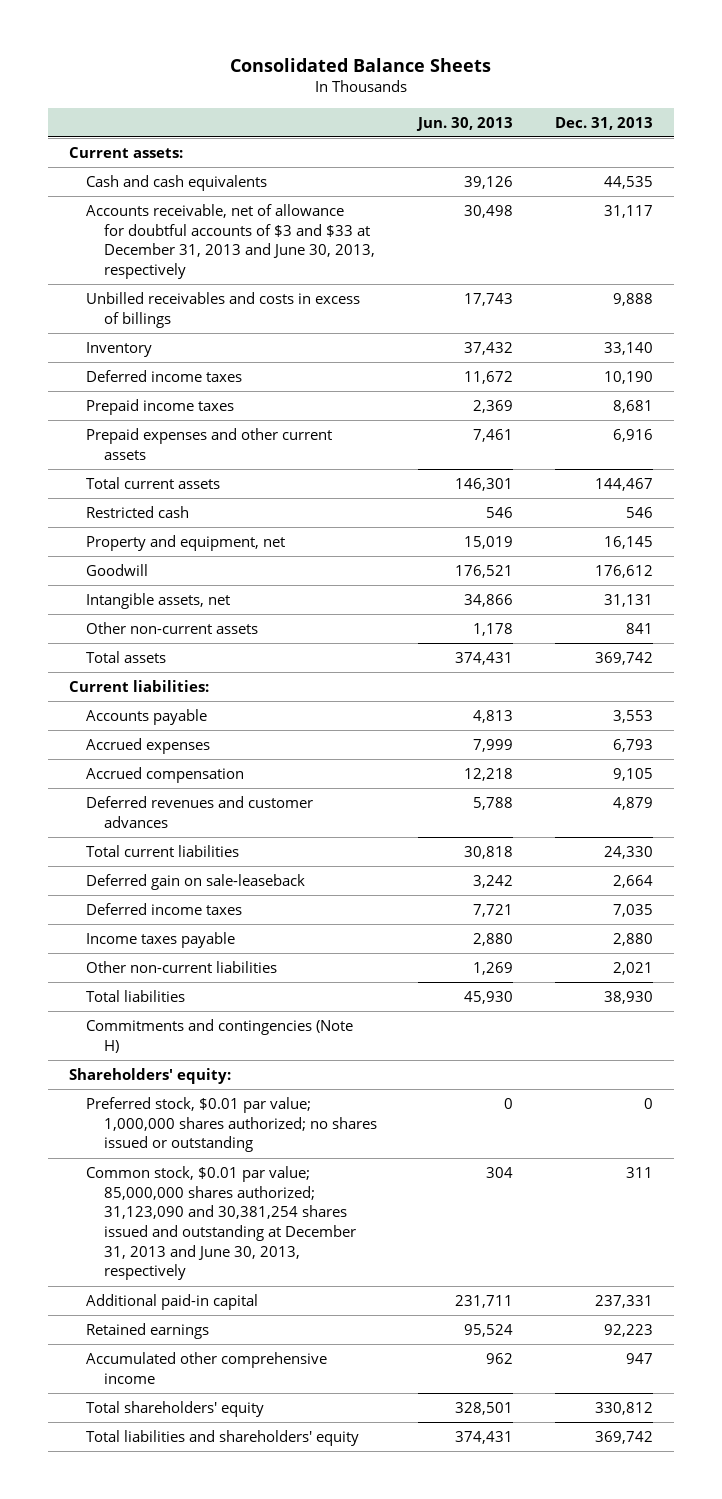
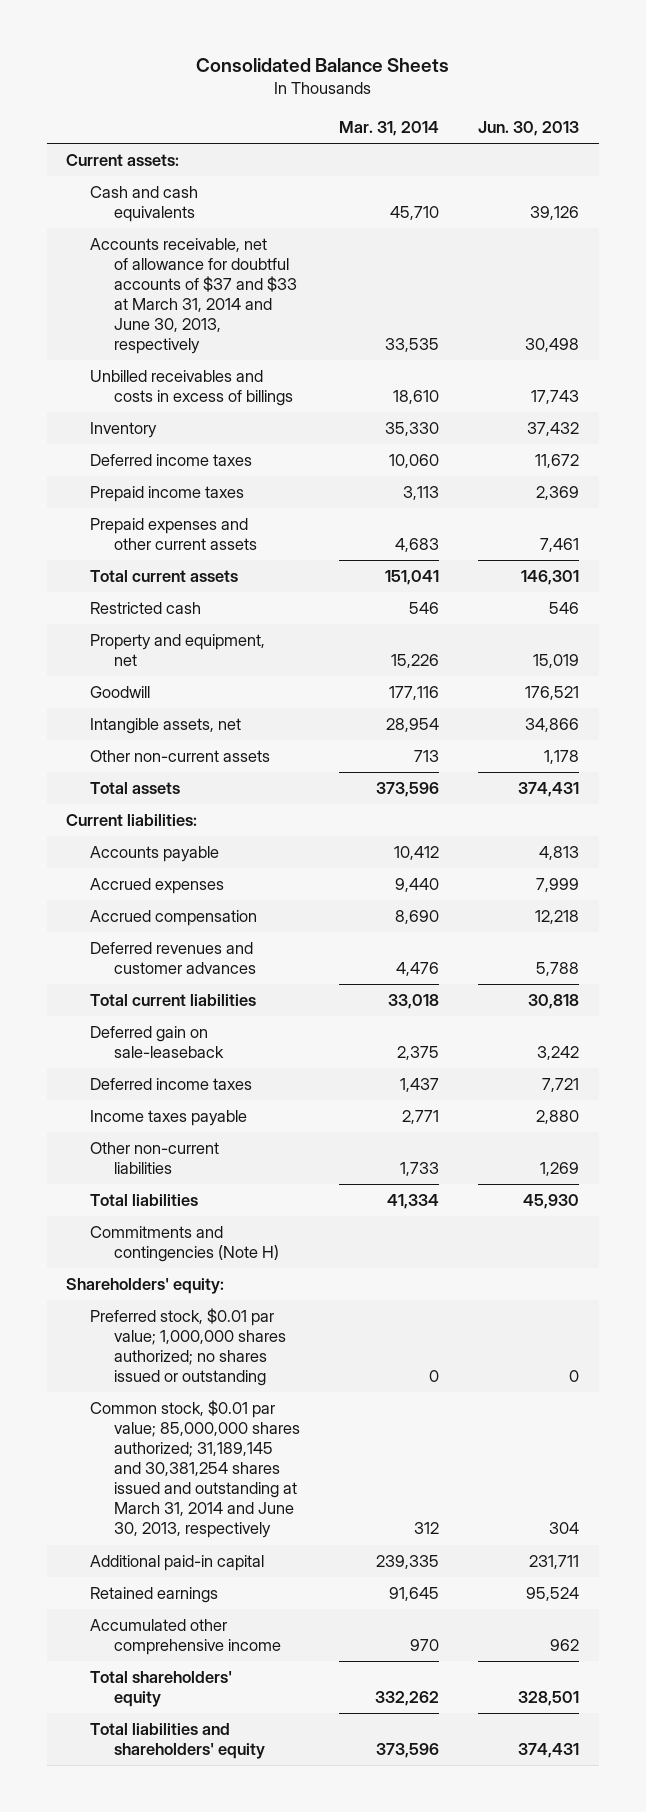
- | Jun. 30, 2013 | Dec. 31, 2013
+ | Mar. 31, 2014 | Jun. 30, 2013
- Accounts receivable, net of allowance for doubtful accounts of $3 and $33 at December 31, 2013 and June 30, 2013, respectively | 30,498 | 31,117
+ Accounts receivable, net of allowance for doubtful accounts of $37 and $33 at March 31, 2014 and June 30, 2013, respectively | 33,535 | 30,498
- Common stock, $0.01 par value; 85,000,000 shares authorized; 31,123,090 and 30,381,254 shares issued and outstanding at December 31, 2013 and June 30, 2013, respectively | 304 | 311
+ Common stock, $0.01 par value; 85,000,000 shares authorized; 31,189,145 and 30,381,254 shares issued and outstanding at March 31, 2014 and June 30, 2013, respectively | 312 | 304

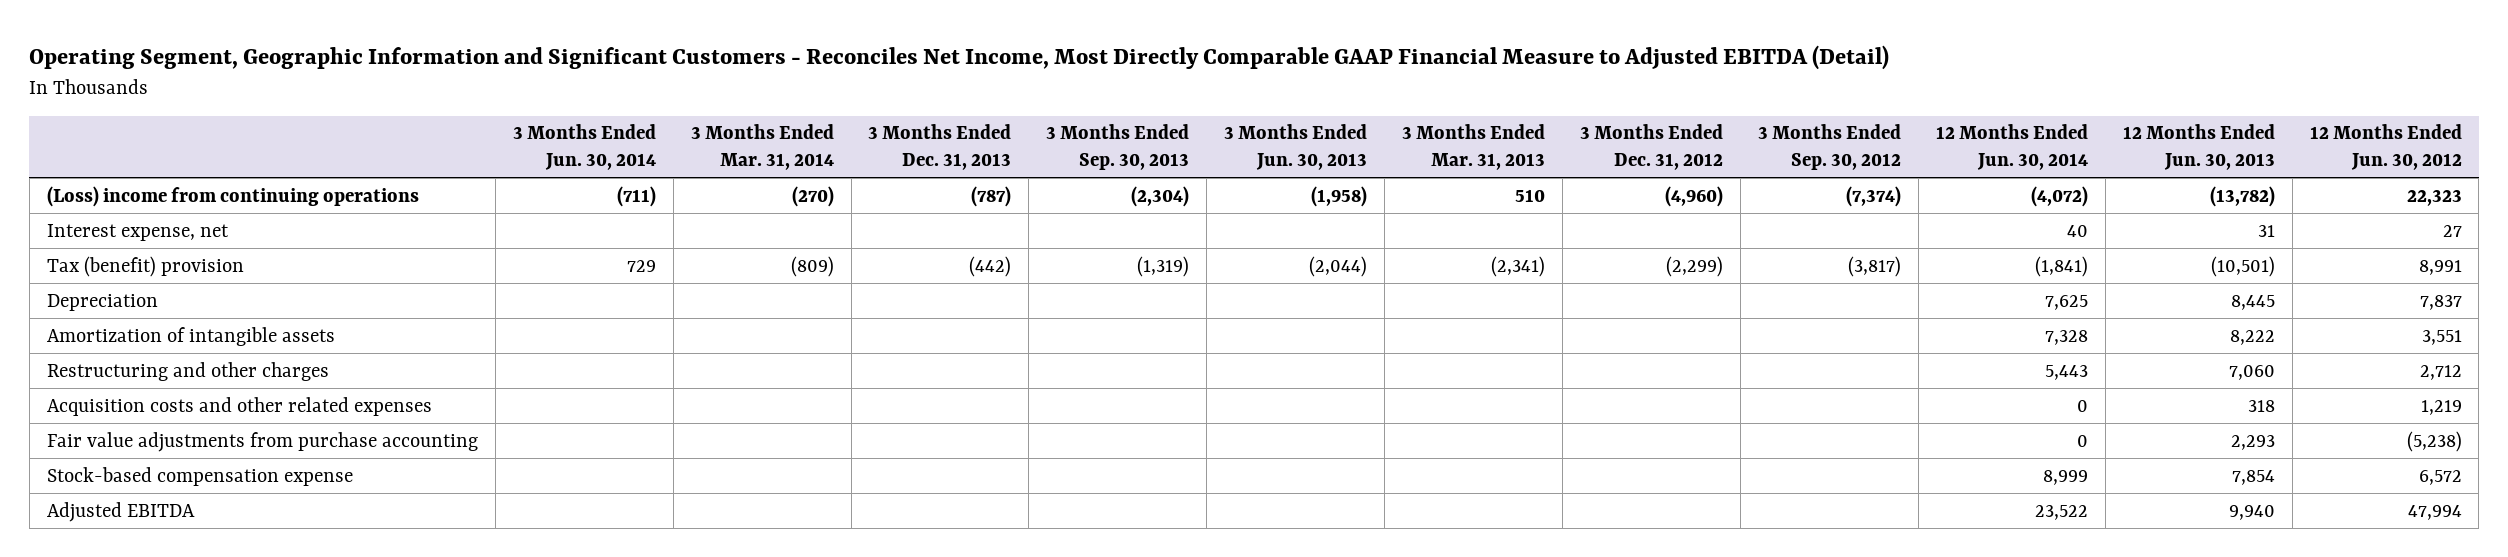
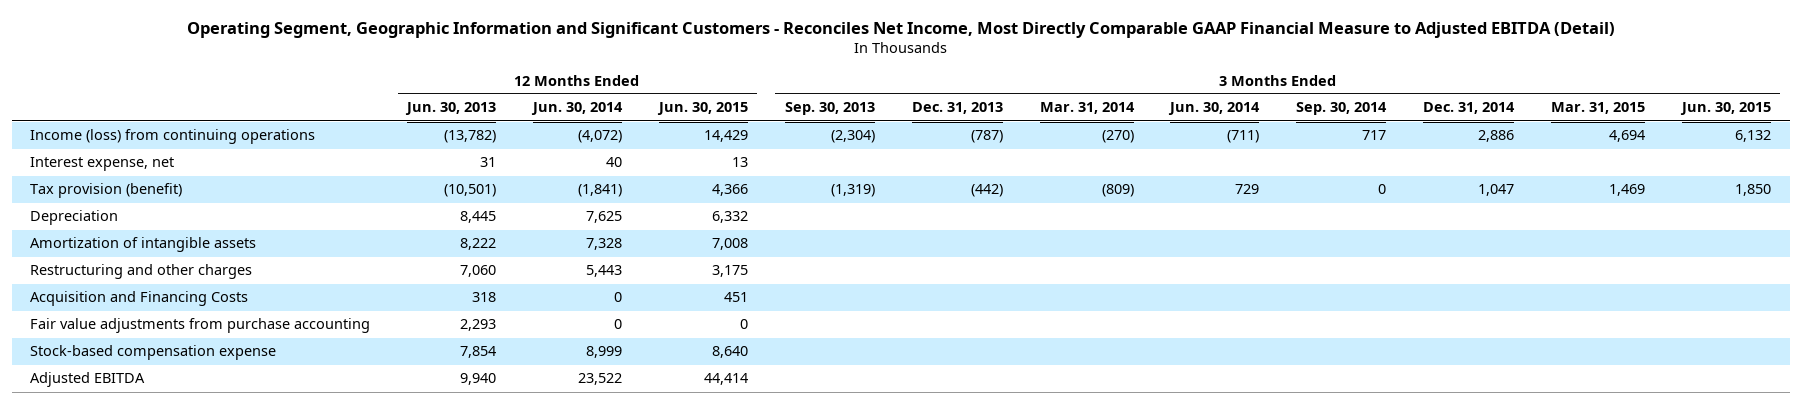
- | 3 Months Ended Jun. 30, 2014 | 3 Months Ended Mar. 31, 2014 | 3 Months Ended Dec. 31, 2013 | 3 Months Ended Sep. 30, 2013 | 3 Months Ended Jun. 30, 2013 | 3 Months Ended Mar. 31, 2013 | 3 Months Ended Dec. 31, 2012 | 3 Months Ended Sep. 30, 2012 | 12 Months Ended Jun. 30, 2014 | 12 Months Ended Jun. 30, 2013 | 12 Months Ended Jun. 30, 2012
+ | 12 Months Ended Jun. 30, 2013 | 12 Months Ended Jun. 30, 2014 | 12 Months Ended Jun. 30, 2015 | 3 Months Ended Sep. 30, 2013 | 3 Months Ended Dec. 31, 2013 | 3 Months Ended Mar. 31, 2014 | 3 Months Ended Jun. 30, 2014 | 3 Months Ended Sep. 30, 2014 | 3 Months Ended Dec. 31, 2014 | 3 Months Ended Mar. 31, 2015 | 3 Months Ended Jun. 30, 2015
- (Loss) income from continuing operations | (711) | (270) | (787) | (2,304) | (1,958) | 510 | (4,960) | (7,374) | (4,072) | (13,782) | 22,323
+ Income (loss) from continuing operations | (13,782) | (4,072) | 14,429 | (2,304) | (787) | (270) | (711) | 717 | 2,886 | 4,694 | 6,132
- Tax (benefit) provision | 729 | (809) | (442) | (1,319) | (2,044) | (2,341) | (2,299) | (3,817) | (1,841) | (10,501) | 8,991
+ Tax provision (benefit) | (10,501) | (1,841) | 4,366 | (1,319) | (442) | (809) | 729 | 0 | 1,047 | 1,469 | 1,850
- Acquisition costs and other related expenses | | | | | | | | | 0 | 318 | 1,219
+ Acquisition and Financing Costs | 318 | 0 | 451 | | | | | | | |

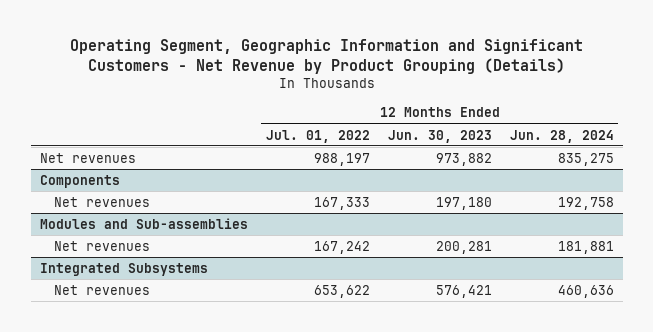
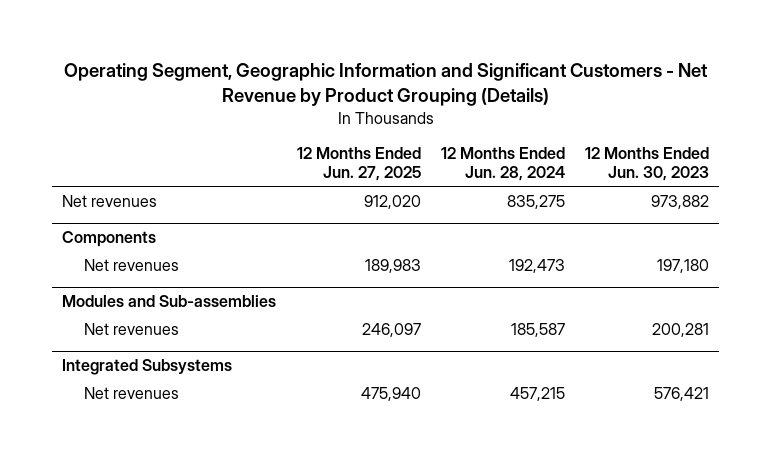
- | 12 Months Ended Jul. 01, 2022 | 12 Months Ended Jun. 30, 2023 | 12 Months Ended Jun. 28, 2024
+ | 12 Months Ended Jun. 27, 2025 | 12 Months Ended Jun. 28, 2024 | 12 Months Ended Jun. 30, 2023
@ Components
- Net revenues | 167,333 | 197,180 | 192,758
+ Net revenues | 189,983 | 192,473 | 197,180
@ Modules and Sub-assemblies
- Net revenues | 167,242 | 200,281 | 181,881
+ Net revenues | 246,097 | 185,587 | 200,281
@ Integrated Subsystems
- Net revenues | 653,622 | 576,421 | 460,636
+ Net revenues | 475,940 | 457,215 | 576,421

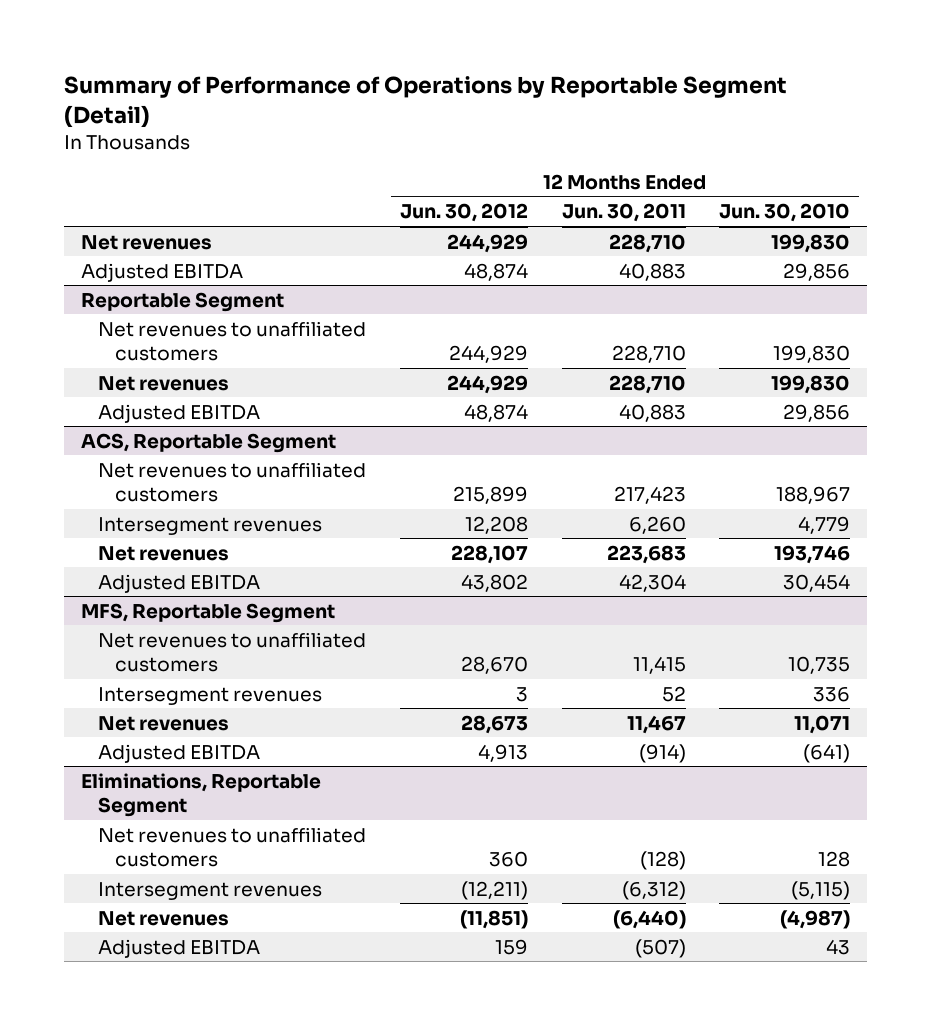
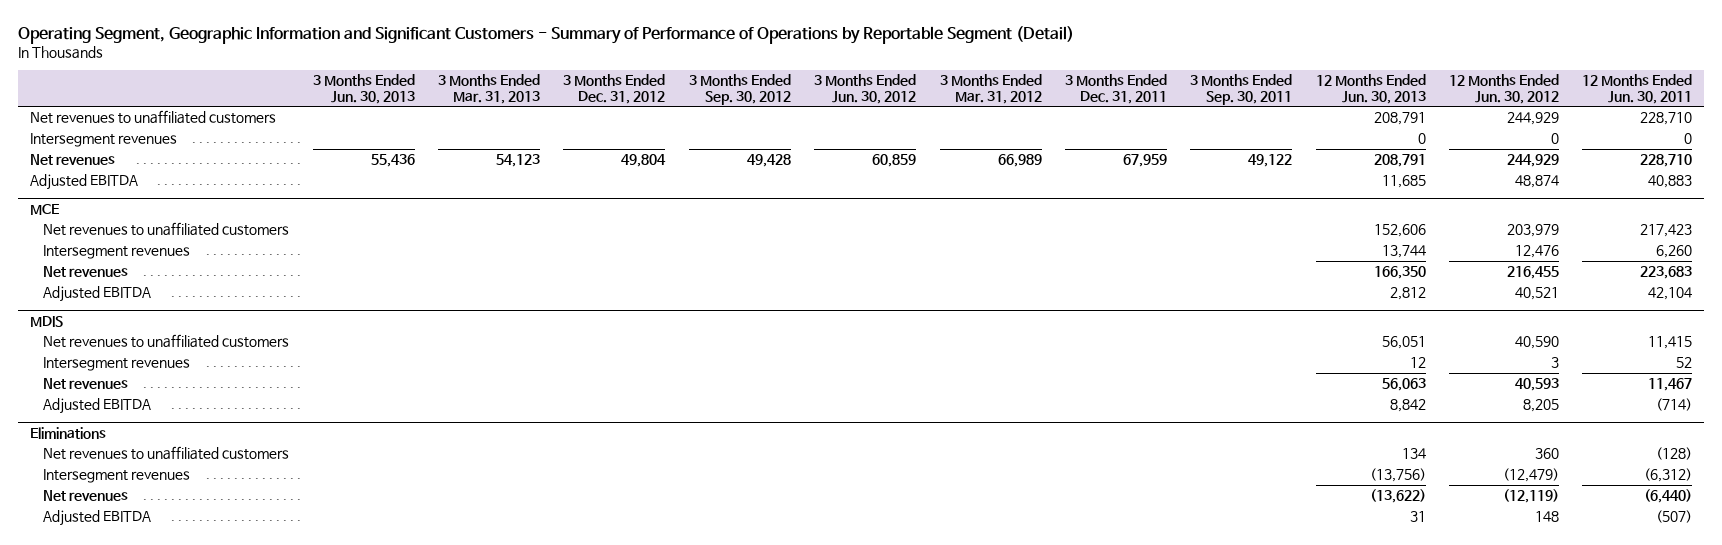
- Summary of Performance of Operations by Reportable Segment (Detail)
+ Operating Segment, Geographic Information and Significant Customers - Summary of Performance of Operations by Reportable Segment (Detail)
- | 12 Months Ended Jun. 30, 2012 | 12 Months Ended Jun. 30, 2011 | 12 Months Ended Jun. 30, 2010
+ | 3 Months Ended Jun. 30, 2013 | 3 Months Ended Mar. 31, 2013 | 3 Months Ended Dec. 31, 2012 | 3 Months Ended Sep. 30, 2012 | 3 Months Ended Jun. 30, 2012 | 3 Months Ended Mar. 31, 2012 | 3 Months Ended Dec. 31, 2011 | 3 Months Ended Sep. 30, 2011 | 12 Months Ended Jun. 30, 2013 | 12 Months Ended Jun. 30, 2012 | 12 Months Ended Jun. 30, 2011
- Net revenues | 244,929 | 228,710 | 199,830
- Adjusted EBITDA | 48,874 | 40,883 | 29,856
- Reportable Segment
+ Intersegment revenues | | | | | | | | | 0 | 0 | 0
- ACS, Reportable Segment
- Net revenues to unaffiliated customers | 215,899 | 217,423 | 188,967
- Intersegment revenues | 12,208 | 6,260 | 4,779
- Net revenues | 228,107 | 223,683 | 193,746
- Adjusted EBITDA | 43,802 | 42,304 | 30,454
- MFS, Reportable Segment
- Net revenues to unaffiliated customers | 28,670 | 11,415 | 10,735
+ MCE
+ Net revenues to unaffiliated customers | | | | | | | | | 152,606 | 203,979 | 217,423
+ Intersegment revenues | | | | | | | | | 13,744 | 12,476 | 6,260
+ Net revenues | | | | | | | | | 166,350 | 216,455 | 223,683
+ Adjusted EBITDA | | | | | | | | | 2,812 | 40,521 | 42,104
+ MDIS
+ Net revenues to unaffiliated customers | | | | | | | | | 56,051 | 40,590 | 11,415
- Net revenues | 28,673 | 11,467 | 11,071
- Adjusted EBITDA | 4,913 | (914) | (641)
- Eliminations, Reportable Segment
+ Net revenues | | | | | | | | | 56,063 | 40,593 | 11,467
+ Adjusted EBITDA | | | | | | | | | 8,842 | 8,205 | (714)
+ Eliminations
- Intersegment revenues | (12,211) | (6,312) | (5,115)
- Net revenues | (11,851) | (6,440) | (4,987)
- Adjusted EBITDA | 159 | (507) | 43
+ Intersegment revenues | | | | | | | | | (13,756) | (12,479) | (6,312)
+ Net revenues | | | | | | | | | (13,622) | (12,119) | (6,440)
+ Adjusted EBITDA | | | | | | | | | 31 | 148 | (507)

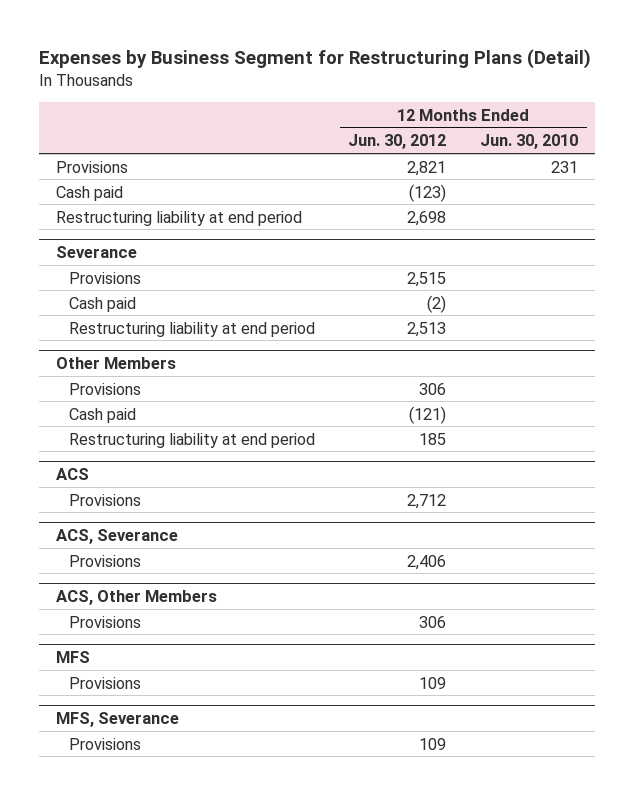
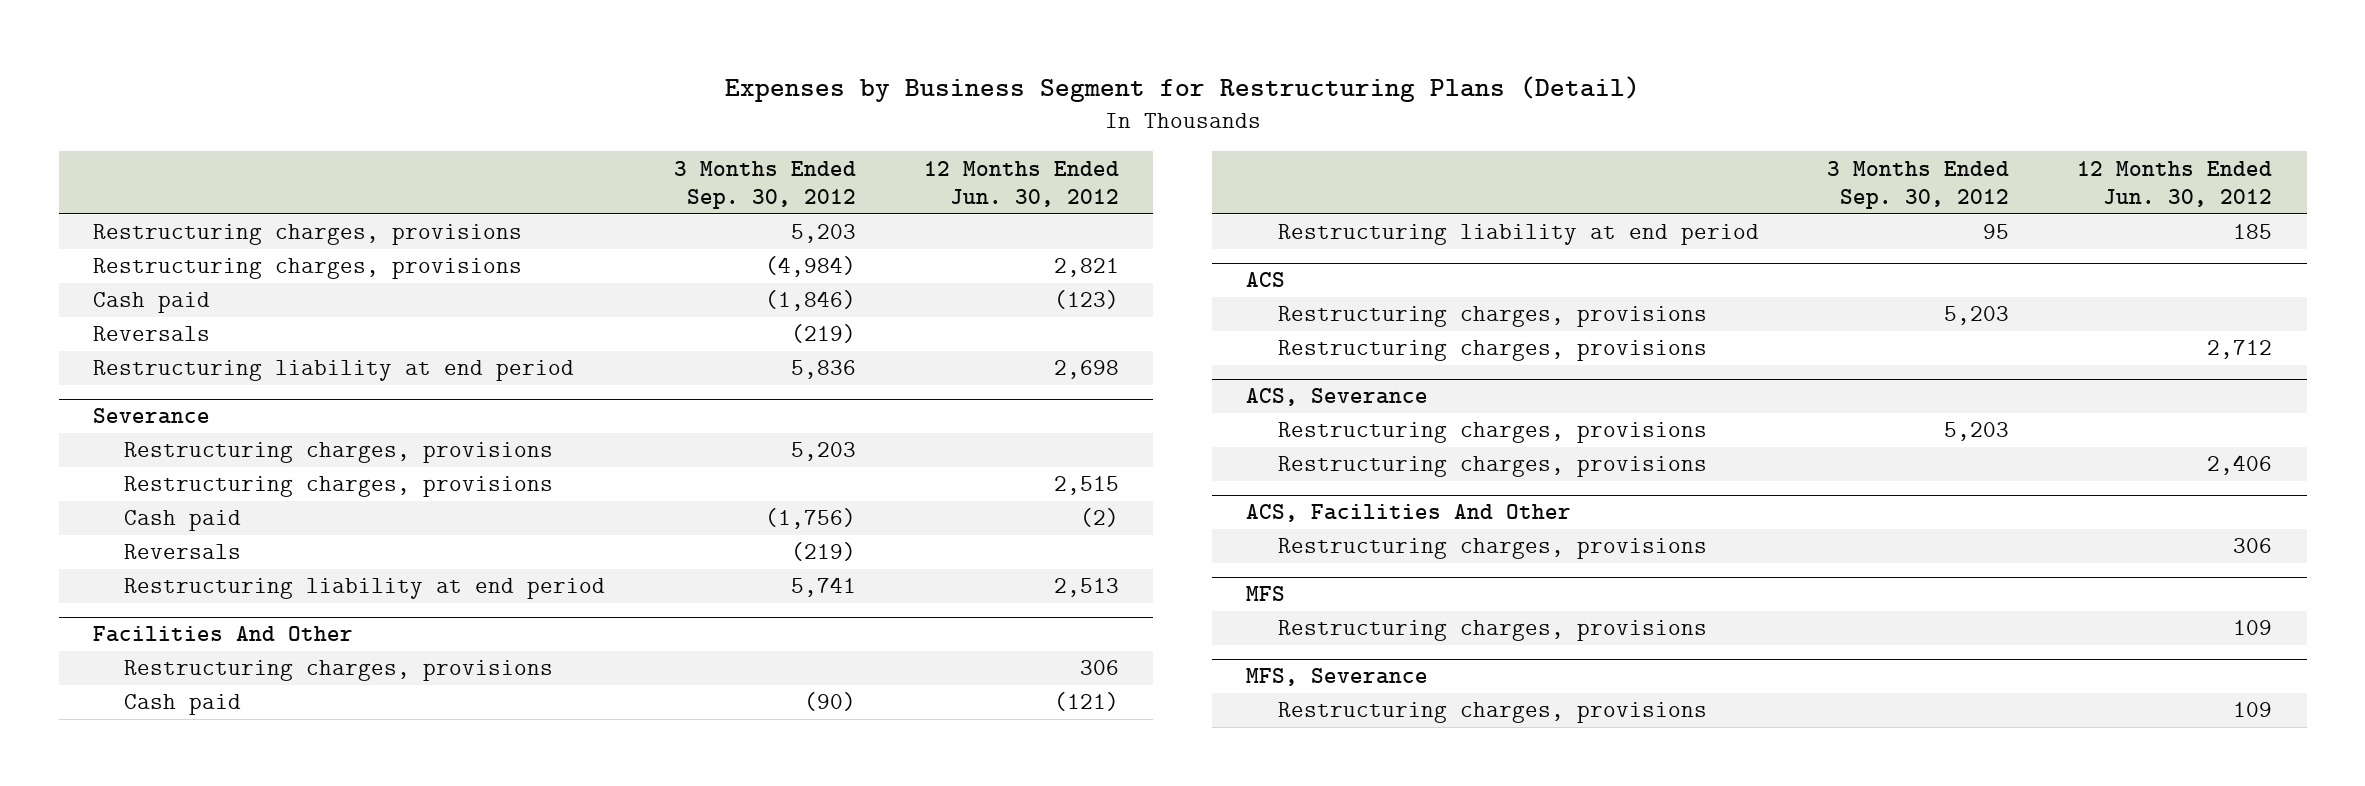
- | 12 Months Ended Jun. 30, 2012 | 12 Months Ended Jun. 30, 2010
+ | 3 Months Ended Sep. 30, 2012 | 12 Months Ended Jun. 30, 2012
- Provisions | 2,821 | 231
+ Restructuring charges, provisions | 5,203 |
+ Restructuring charges, provisions | (4,984) | 2,821
+ Reversals | (219) |
@ Severance
- Provisions | 2,515 |
+ Restructuring charges, provisions | 5,203 |
+ Restructuring charges, provisions | | 2,515
+ Reversals | (219) |
- Other Members
- Provisions | 306 |
+ Facilities And Other
+ Restructuring charges, provisions | | 306
@ ACS
- Provisions | 2,712 |
+ Restructuring charges, provisions | 5,203 |
+ Restructuring charges, provisions | | 2,712
@ ACS, Severance
- Provisions | 2,406 |
- ACS, Other Members
- Provisions | 306 |
@ ACS, Severance
+ Restructuring charges, provisions | 5,203 |
+ Restructuring charges, provisions | | 2,406
+ ACS, Facilities And Other
+ Restructuring charges, provisions | | 306
@ MFS
- Provisions | 109 |
+ Restructuring charges, provisions | | 109
@ MFS, Severance
- Provisions | 109 |
+ Restructuring charges, provisions | | 109

